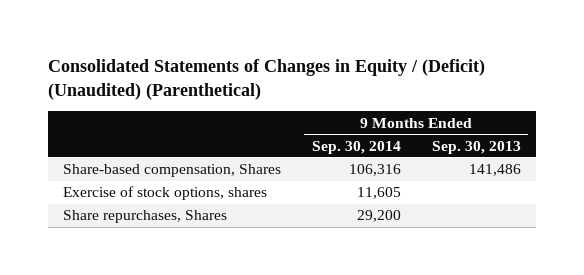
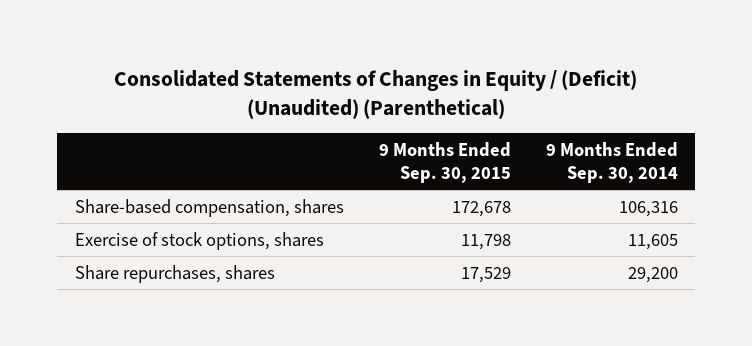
- | 9 Months Ended Sep. 30, 2014 | 9 Months Ended Sep. 30, 2013
+ | 9 Months Ended Sep. 30, 2015 | 9 Months Ended Sep. 30, 2014
- Share-based compensation, Shares | 106,316 | 141,486
+ Share-based compensation, shares | 172,678 | 106,316
- Share repurchases, Shares | 29,200 |
+ Share repurchases, shares | 17,529 | 29,200

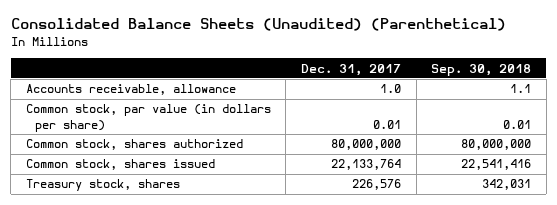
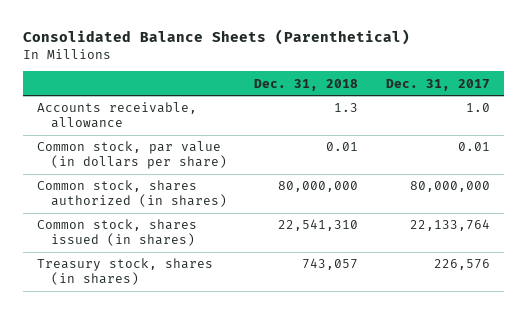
- Consolidated Balance Sheets (Unaudited) (Parenthetical)
+ Consolidated Balance Sheets (Parenthetical)
- | Dec. 31, 2017 | Sep. 30, 2018
+ | Dec. 31, 2018 | Dec. 31, 2017
- Common stock, shares authorized | 80,000,000 | 80,000,000
- Common stock, shares issued | 22,133,764 | 22,541,416
- Treasury stock, shares | 226,576 | 342,031
+ Common stock, shares authorized (in shares) | 80,000,000 | 80,000,000
+ Common stock, shares issued (in shares) | 22,541,310 | 22,133,764
+ Treasury stock, shares (in shares) | 743,057 | 226,576

